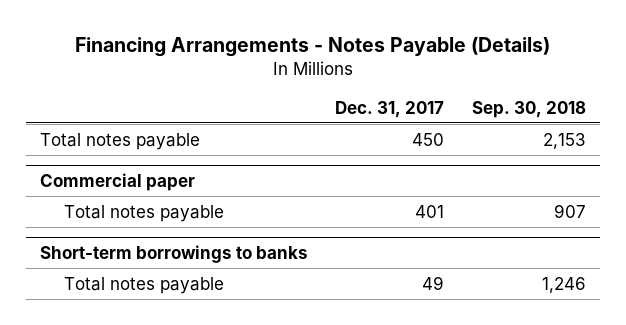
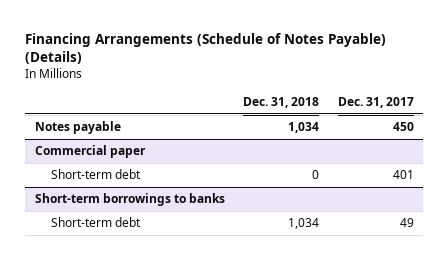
- Financing Arrangements - Notes Payable (Details)
+ Financing Arrangements (Schedule of Notes Payable) (Details)
- | Dec. 31, 2017 | Sep. 30, 2018
+ | Dec. 31, 2018 | Dec. 31, 2017
- Total notes payable | 450 | 2,153
+ Notes payable | 1,034 | 450
@ Commercial paper
- Total notes payable | 401 | 907
+ Short-term debt | 0 | 401
@ Short-term borrowings to banks
- Total notes payable | 49 | 1,246
+ Short-term debt | 1,034 | 49

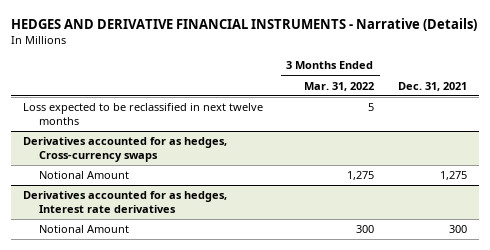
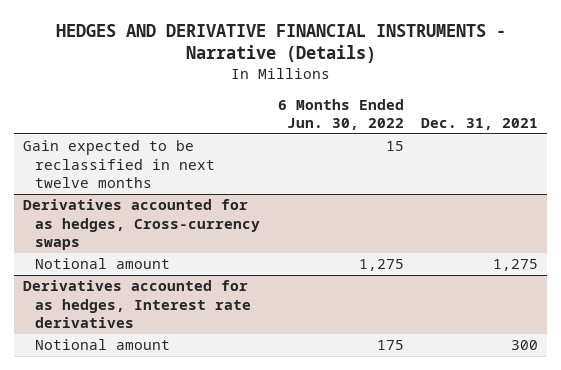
- | 3 Months Ended Mar. 31, 2022 | Dec. 31, 2021
+ | 6 Months Ended Jun. 30, 2022 | Dec. 31, 2021
- Loss expected to be reclassified in next twelve months | 5 |
+ Gain expected to be reclassified in next twelve months | 15 |
@ Derivatives accounted for as hedges, Cross-currency swaps
- Notional Amount | 1,275 | 1,275
+ Notional amount | 1,275 | 1,275
@ Derivatives accounted for as hedges, Interest rate derivatives
- Notional Amount | 300 | 300
+ Notional amount | 175 | 300

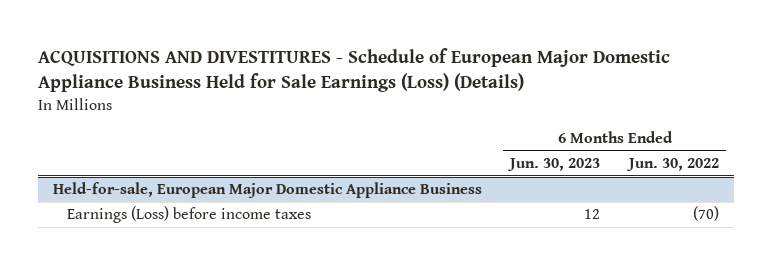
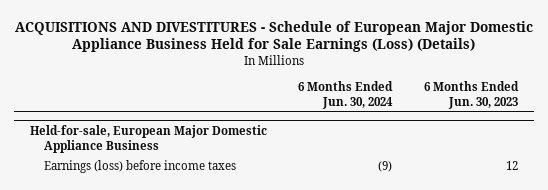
- | 6 Months Ended Jun. 30, 2023 | 6 Months Ended Jun. 30, 2022
+ | 6 Months Ended Jun. 30, 2024 | 6 Months Ended Jun. 30, 2023
@ Held-for-sale, European Major Domestic Appliance Business
- Earnings (Loss) before income taxes | 12 | (70)
+ Earnings (loss) before income taxes | (9) | 12

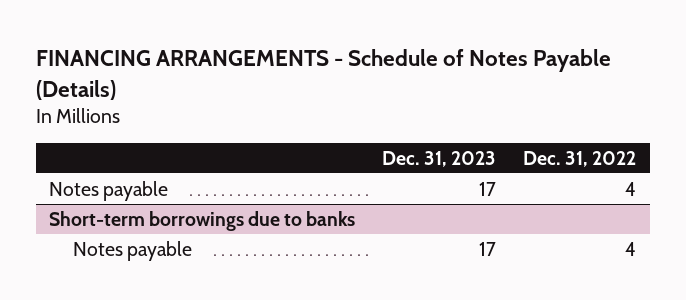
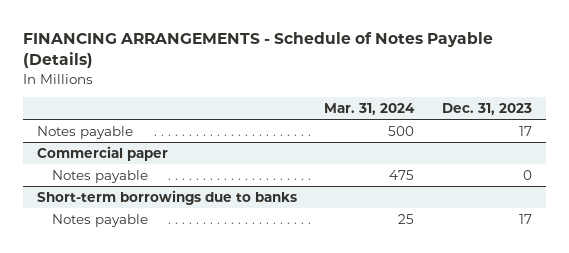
- | Dec. 31, 2023 | Dec. 31, 2022
+ | Mar. 31, 2024 | Dec. 31, 2023
+ Commercial paper
+ Notes payable | 475 | 0

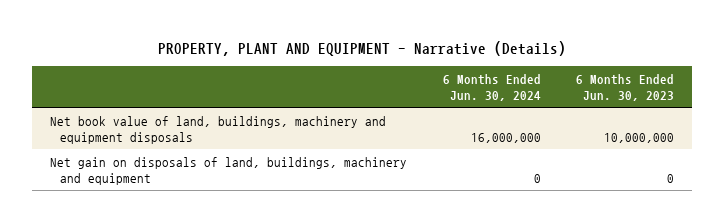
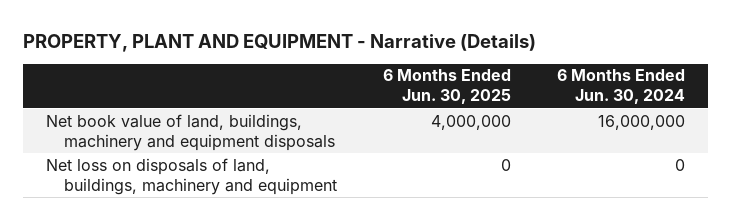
- | 6 Months Ended Jun. 30, 2024 | 6 Months Ended Jun. 30, 2023
+ | 6 Months Ended Jun. 30, 2025 | 6 Months Ended Jun. 30, 2024
- Net gain on disposals of land, buildings, machinery and equipment | 0 | 0
+ Net loss on disposals of land, buildings, machinery and equipment | 0 | 0

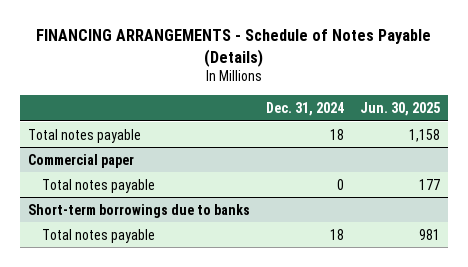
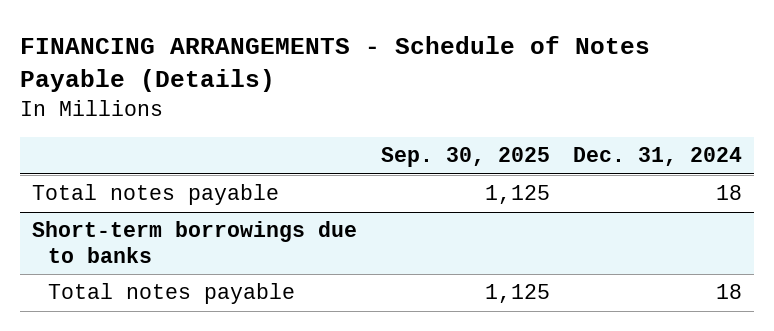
- | Dec. 31, 2024 | Jun. 30, 2025
+ | Sep. 30, 2025 | Dec. 31, 2024
- Commercial paper
- Total notes payable | 0 | 177

